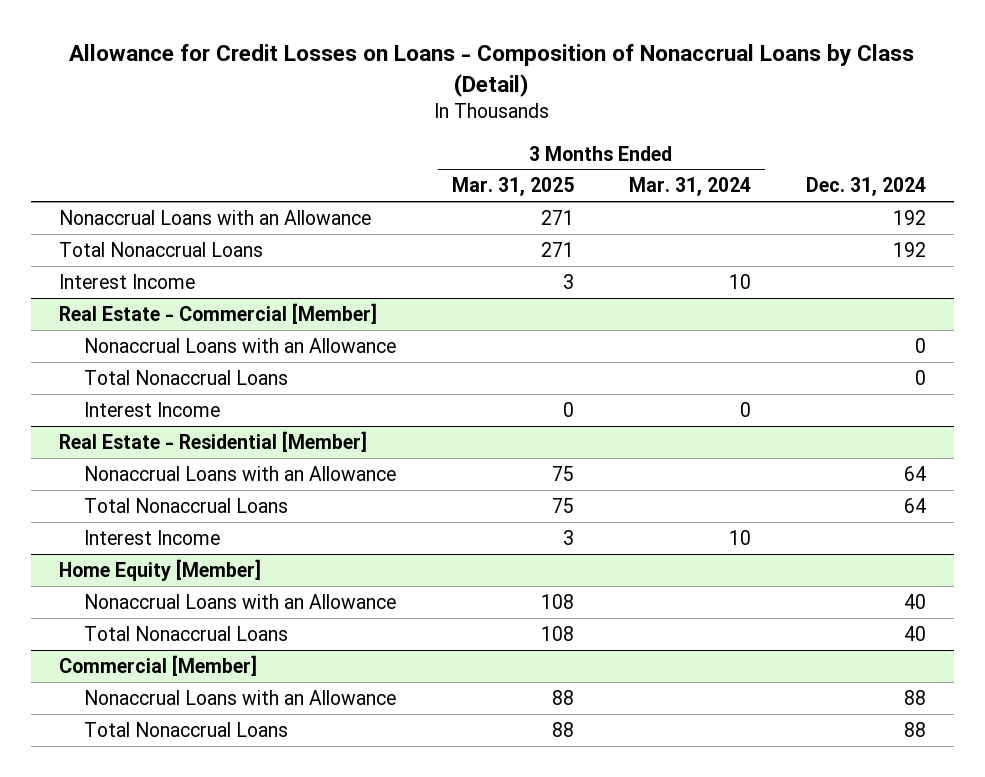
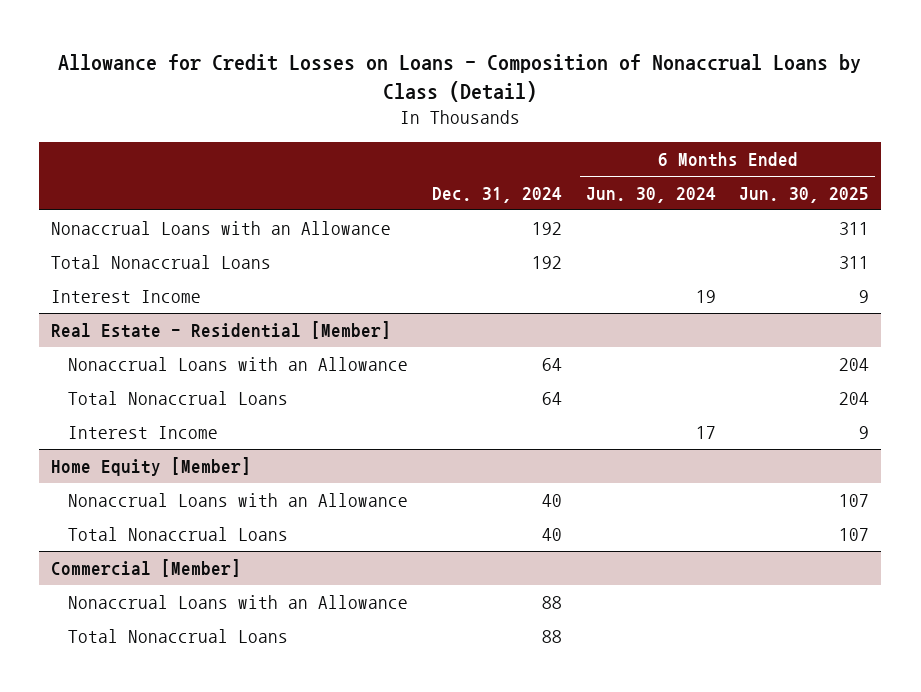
- | 3 Months Ended Mar. 31, 2025 | 3 Months Ended Mar. 31, 2024 | Dec. 31, 2024
+ | Dec. 31, 2024 | 6 Months Ended Jun. 30, 2024 | 6 Months Ended Jun. 30, 2025
- Real Estate - Commercial [Member]
- Nonaccrual Loans with an Allowance | | | 0
- Total Nonaccrual Loans | | | 0
- Interest Income | 0 | 0 |

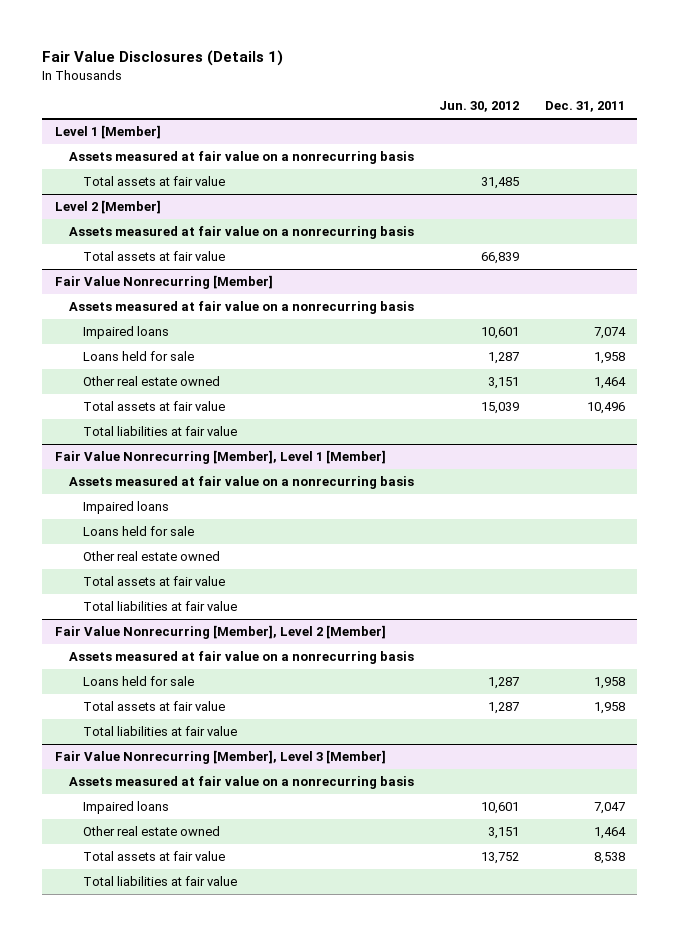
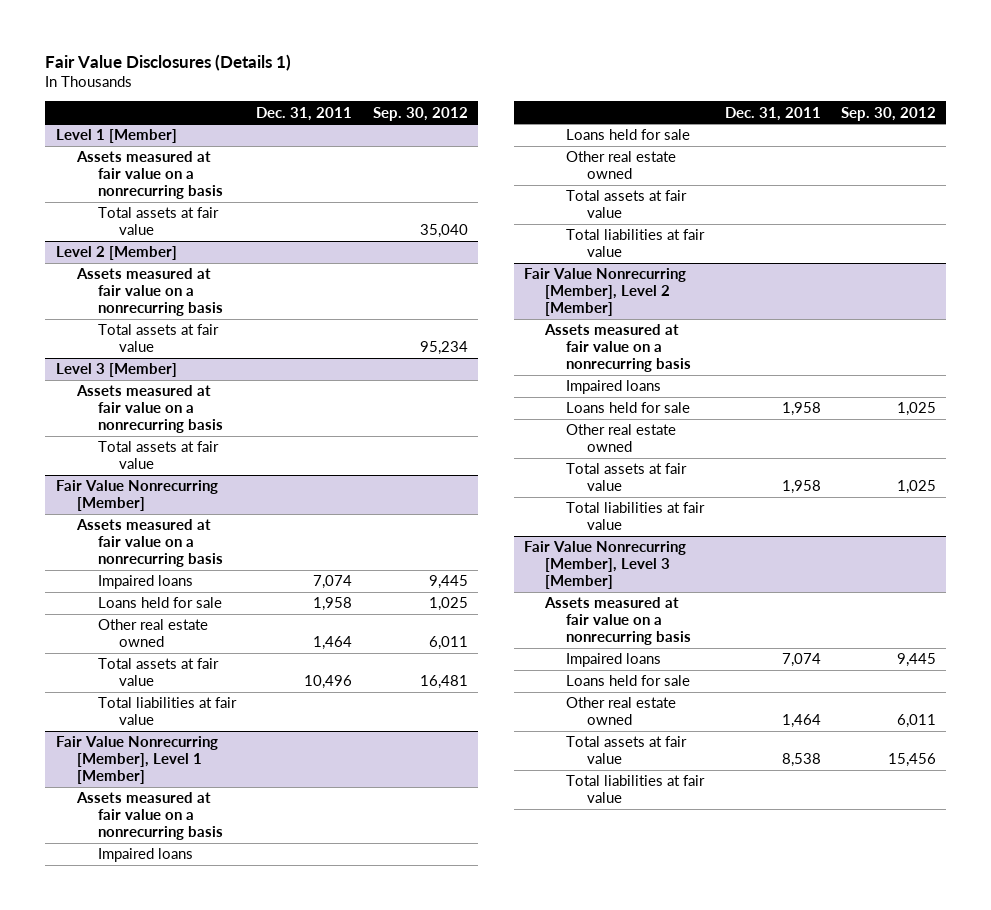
- | Jun. 30, 2012 | Dec. 31, 2011
+ | Dec. 31, 2011 | Sep. 30, 2012
+ Level 3 [Member]
+ Assets measured at fair value on a nonrecurring basis
+ Total assets at fair value
@ Fair Value Nonrecurring [Member], Level 2 [Member]
+ Impaired loans
+ Other real estate owned
@ Fair Value Nonrecurring [Member], Level 3 [Member]
- Impaired loans | 10,601 | 7,047
+ Impaired loans | 7,074 | 9,445
+ Loans held for sale

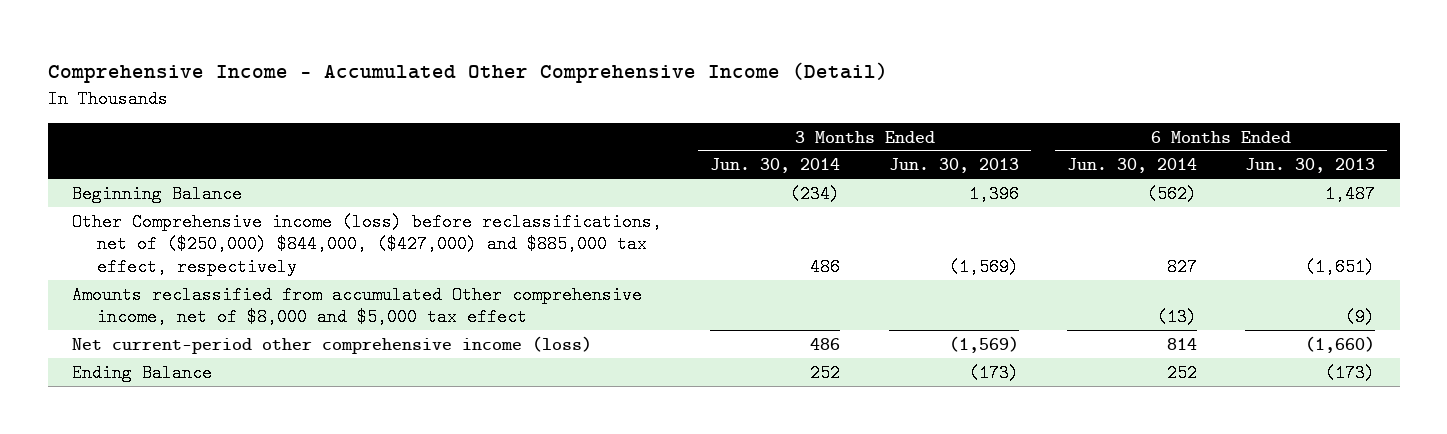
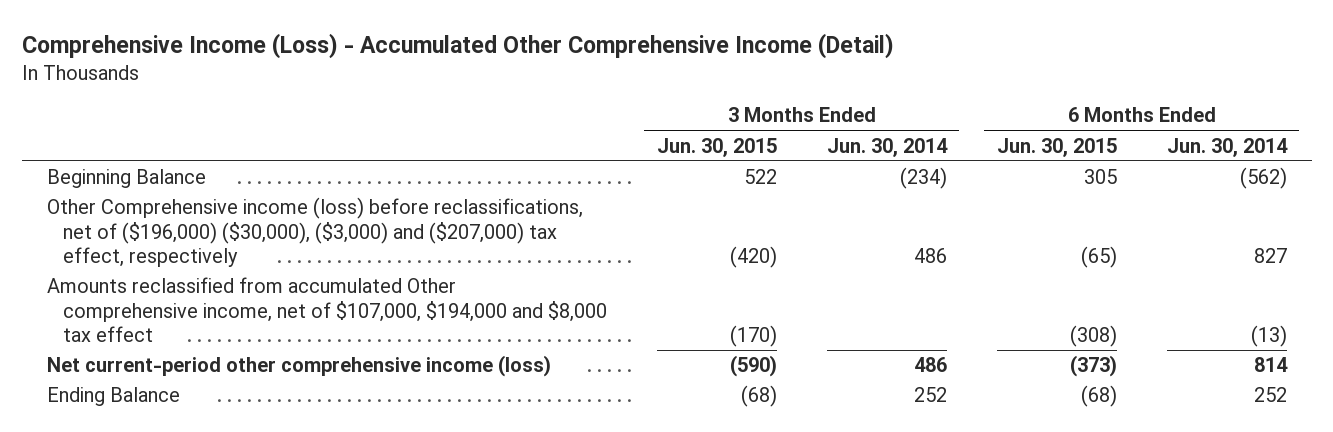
- Comprehensive Income - Accumulated Other Comprehensive Income (Detail)
+ Comprehensive Income (Loss) - Accumulated Other Comprehensive Income (Detail)
- | 3 Months Ended Jun. 30, 2014 | 3 Months Ended Jun. 30, 2013 | 6 Months Ended Jun. 30, 2014 | 6 Months Ended Jun. 30, 2013
+ | 3 Months Ended Jun. 30, 2015 | 3 Months Ended Jun. 30, 2014 | 6 Months Ended Jun. 30, 2015 | 6 Months Ended Jun. 30, 2014
- Other Comprehensive income (loss) before reclassifications, net of ($250,000) $844,000, ($427,000) and $885,000 tax effect, respectively | 486 | (1,569) | 827 | (1,651)
- Amounts reclassified from accumulated Other comprehensive income, net of $8,000 and $5,000 tax effect | | | (13) | (9)
+ Other Comprehensive income (loss) before reclassifications, net of ($196,000) ($30,000), ($3,000) and ($207,000) tax effect, respectively | (420) | 486 | (65) | 827
+ Amounts reclassified from accumulated Other comprehensive income, net of $107,000, $194,000 and $8,000 tax effect | (170) | | (308) | (13)

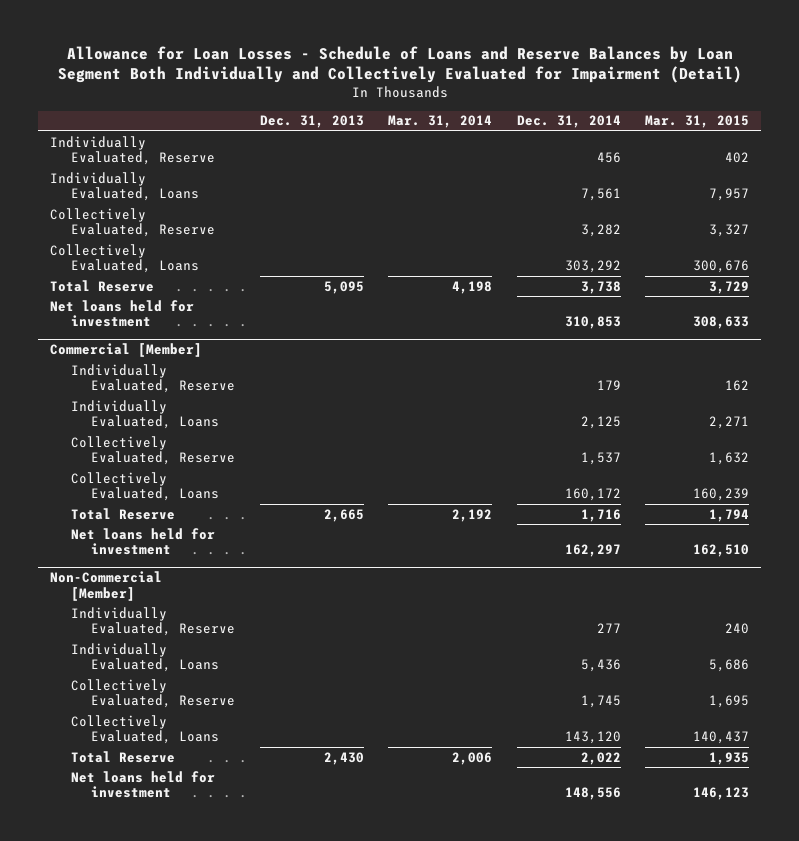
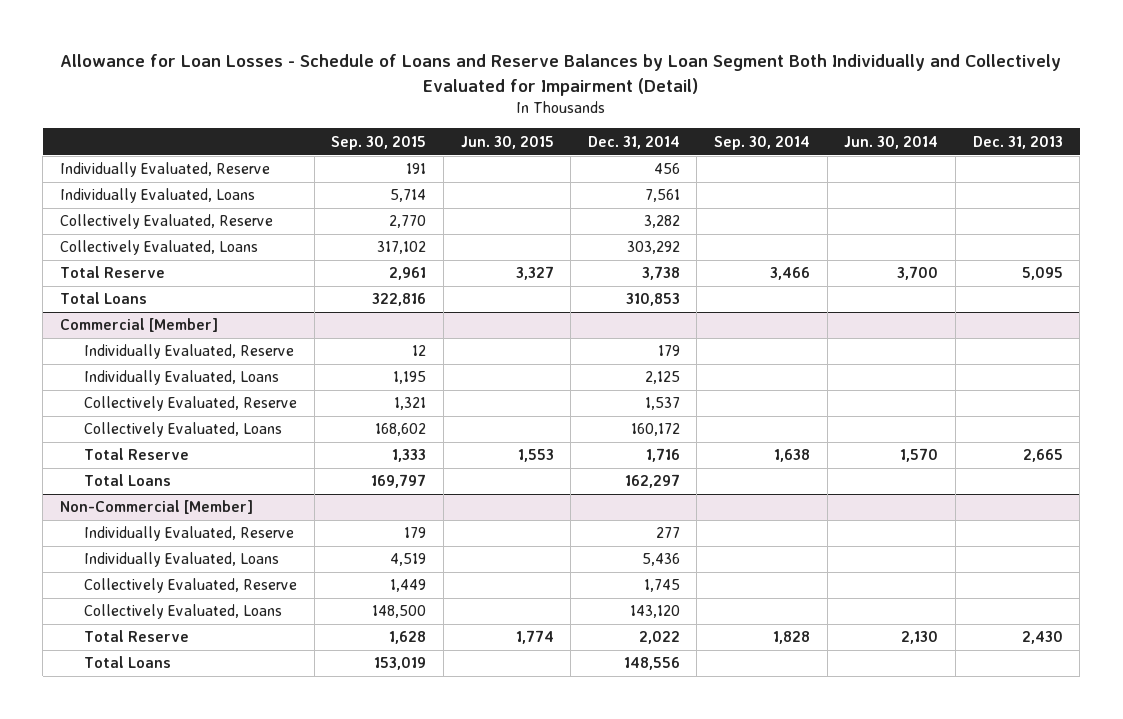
- | Dec. 31, 2013 | Mar. 31, 2014 | Dec. 31, 2014 | Mar. 31, 2015
+ | Sep. 30, 2015 | Jun. 30, 2015 | Dec. 31, 2014 | Sep. 30, 2014 | Jun. 30, 2014 | Dec. 31, 2013
- Net loans held for investment | | | 310,853 | 308,633
+ Total Loans | 322,816 | | 310,853 | | |
@ Commercial [Member]
- Net loans held for investment | | | 162,297 | 162,510
+ Total Loans | 169,797 | | 162,297 | | |
@ Non-Commercial [Member]
- Net loans held for investment | | | 148,556 | 146,123
+ Total Loans | 153,019 | | 148,556 | | |

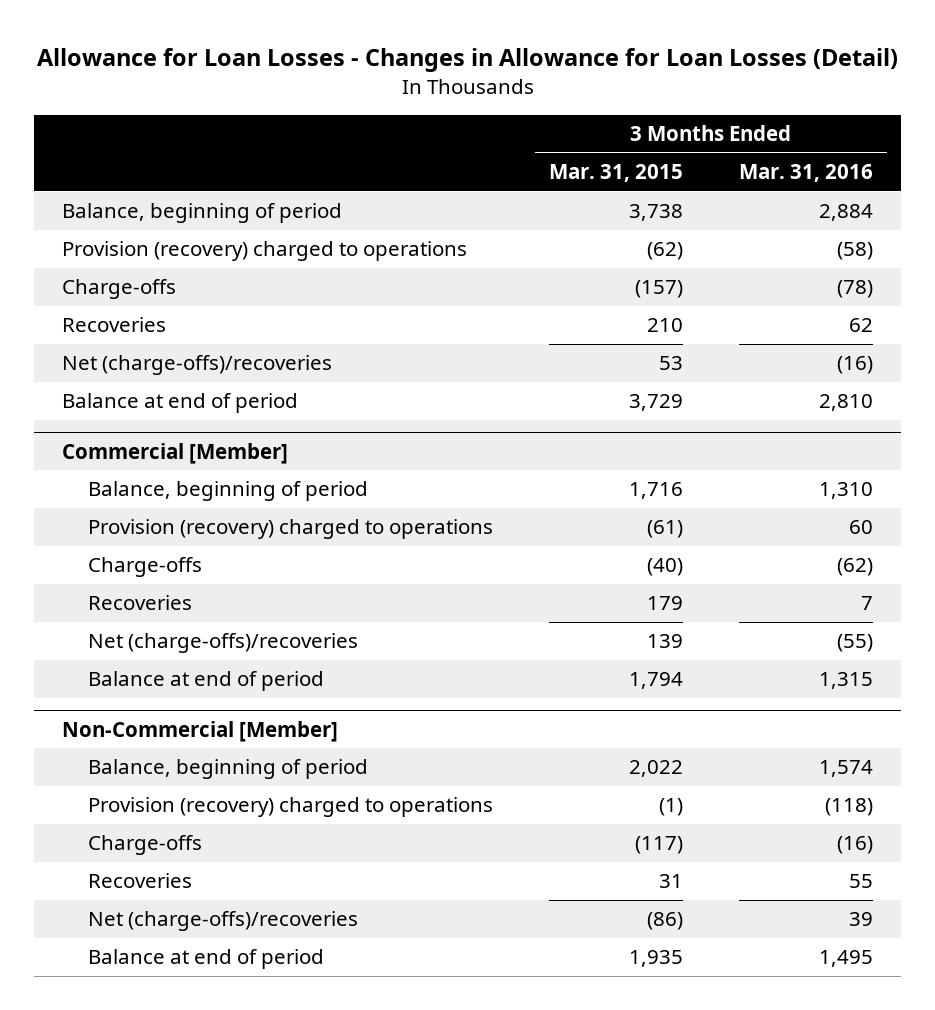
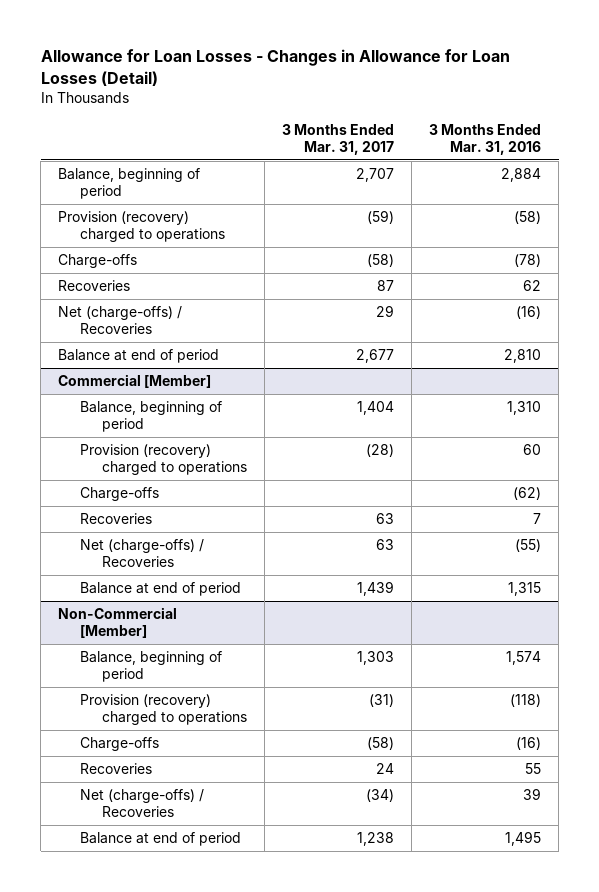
- | 3 Months Ended Mar. 31, 2015 | 3 Months Ended Mar. 31, 2016
+ | 3 Months Ended Mar. 31, 2017 | 3 Months Ended Mar. 31, 2016
- Net (charge-offs)/recoveries | 53 | (16)
+ Net (charge-offs) / Recoveries | 29 | (16)
@ Commercial [Member]
- Net (charge-offs)/recoveries | 139 | (55)
+ Net (charge-offs) / Recoveries | 63 | (55)
@ Non-Commercial [Member]
- Net (charge-offs)/recoveries | (86) | 39
+ Net (charge-offs) / Recoveries | (34) | 39

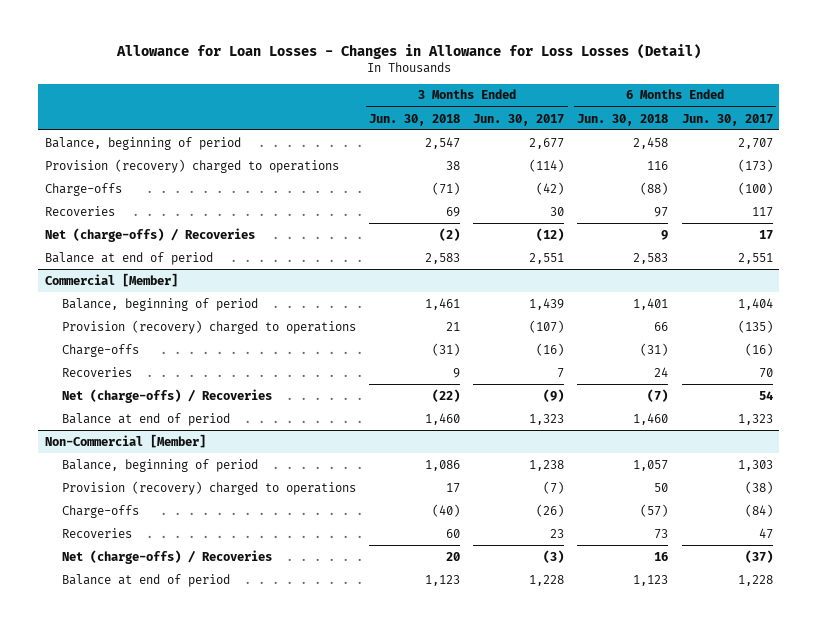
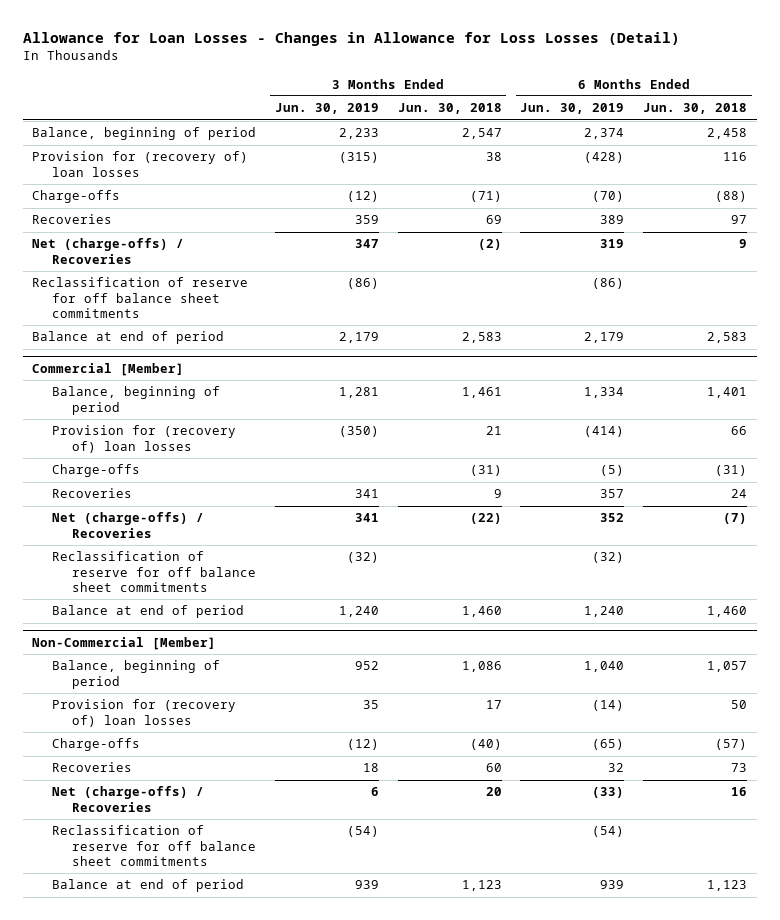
- | 3 Months Ended Jun. 30, 2018 | 3 Months Ended Jun. 30, 2017 | 6 Months Ended Jun. 30, 2018 | 6 Months Ended Jun. 30, 2017
+ | 3 Months Ended Jun. 30, 2019 | 3 Months Ended Jun. 30, 2018 | 6 Months Ended Jun. 30, 2019 | 6 Months Ended Jun. 30, 2018
- Provision (recovery) charged to operations | 38 | (114) | 116 | (173)
+ Provision for (recovery of) loan losses | (315) | 38 | (428) | 116
+ Reclassification of reserve for off balance sheet commitments | (86) | | (86) |
@ Commercial [Member]
- Provision (recovery) charged to operations | 21 | (107) | 66 | (135)
+ Provision for (recovery of) loan losses | (350) | 21 | (414) | 66
+ Reclassification of reserve for off balance sheet commitments | (32) | | (32) |
@ Non-Commercial [Member]
- Provision (recovery) charged to operations | 17 | (7) | 50 | (38)
+ Provision for (recovery of) loan losses | 35 | 17 | (14) | 50
+ Reclassification of reserve for off balance sheet commitments | (54) | | (54) |

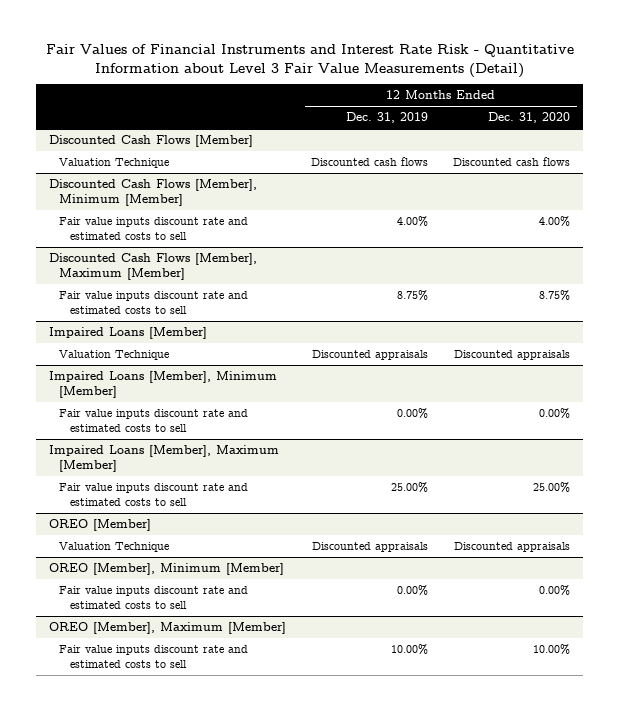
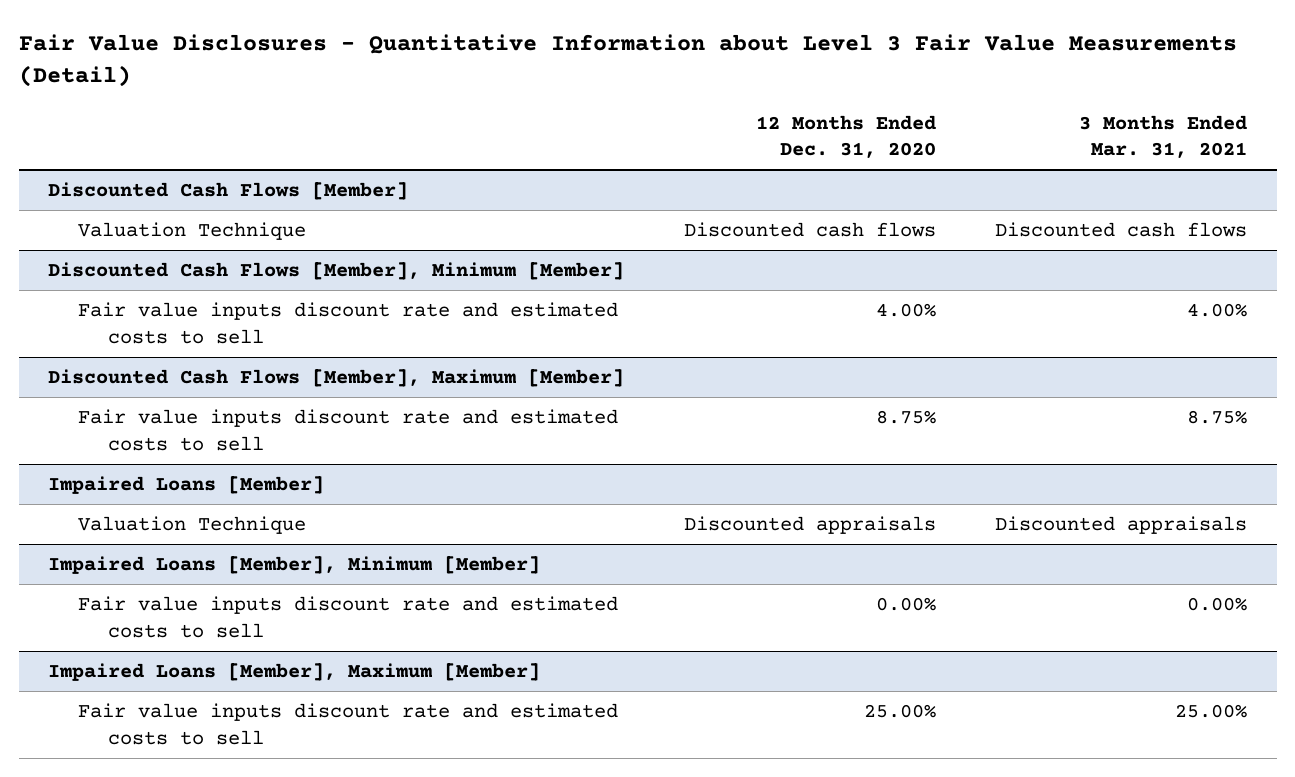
- Fair Values of Financial Instruments and Interest Rate Risk - Quantitative Information about Level 3 Fair Value Measurements (Detail)
+ Fair Value Disclosures - Quantitative Information about Level 3 Fair Value Measurements (Detail)
- | 12 Months Ended Dec. 31, 2019 | 12 Months Ended Dec. 31, 2020
+ | 12 Months Ended Dec. 31, 2020 | 3 Months Ended Mar. 31, 2021
- OREO [Member]
- Valuation Technique | Discounted appraisals | Discounted appraisals
- OREO [Member], Minimum [Member]
- Fair value inputs discount rate and estimated costs to sell | 0.00% | 0.00%
- OREO [Member], Maximum [Member]
- Fair value inputs discount rate and estimated costs to sell | 10.00% | 10.00%

